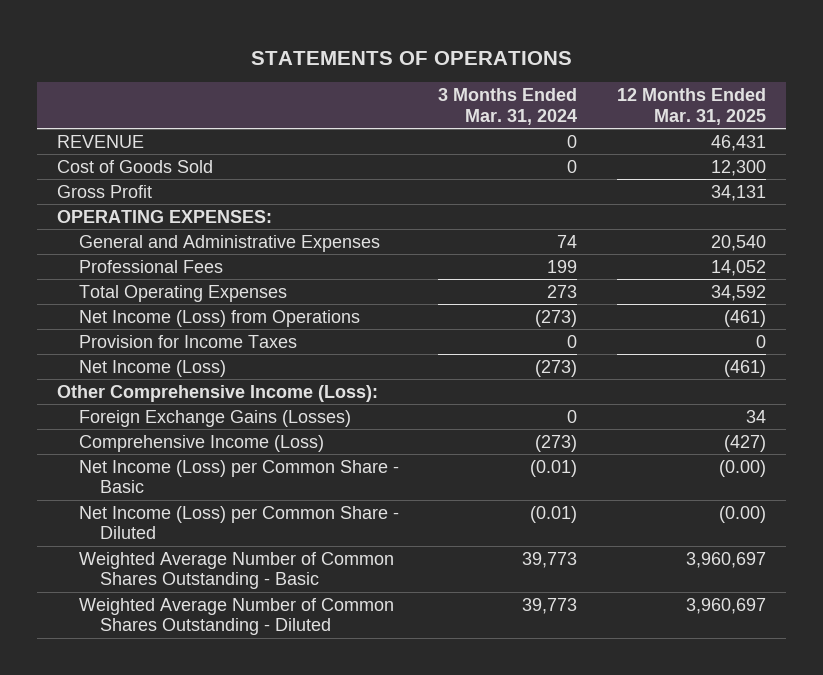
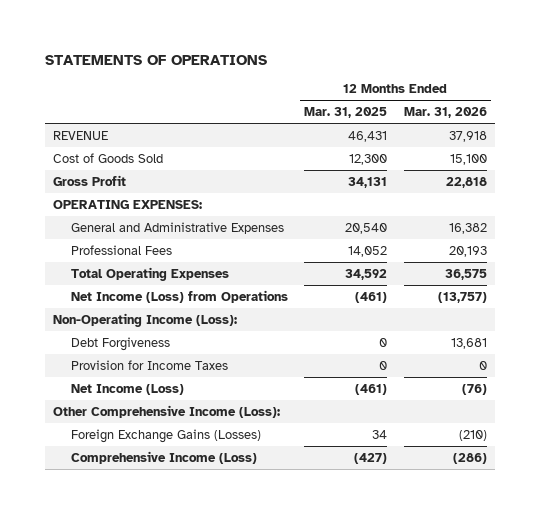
- | 3 Months Ended Mar. 31, 2024 | 12 Months Ended Mar. 31, 2025
+ | 12 Months Ended Mar. 31, 2025 | 12 Months Ended Mar. 31, 2026
+ Non-Operating Income (Loss):
+ Debt Forgiveness | 0 | 13,681
- Net Income (Loss) per Common Share - Basic | (0.01) | (0.00)
- Net Income (Loss) per Common Share - Diluted | (0.01) | (0.00)
- Weighted Average Number of Common Shares Outstanding - Basic | 39,773 | 3,960,697
- Weighted Average Number of Common Shares Outstanding - Diluted | 39,773 | 3,960,697

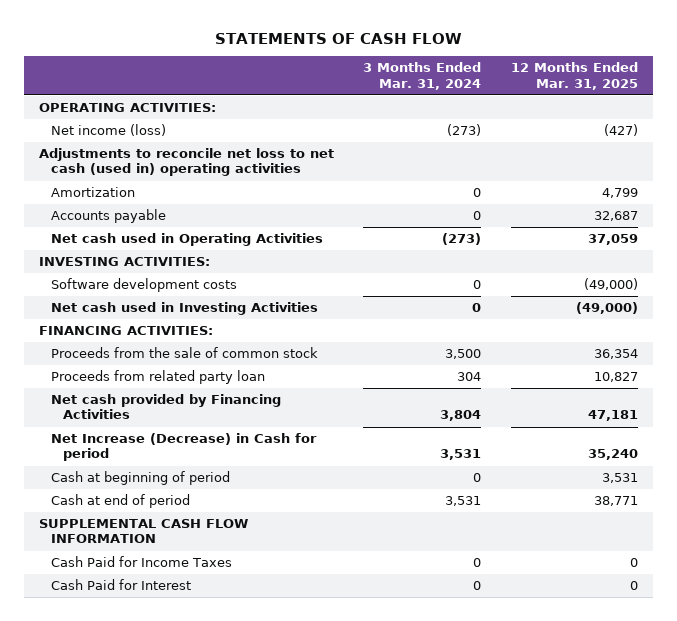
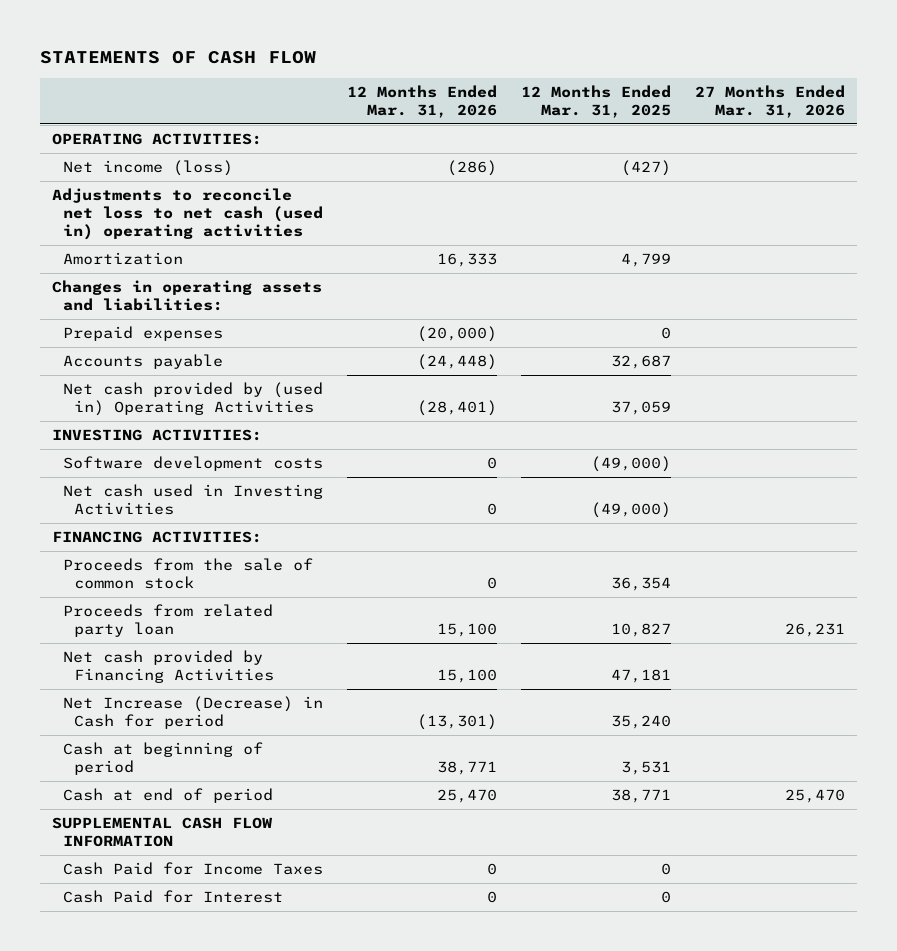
- | 3 Months Ended Mar. 31, 2024 | 12 Months Ended Mar. 31, 2025
+ | 12 Months Ended Mar. 31, 2026 | 12 Months Ended Mar. 31, 2025 | 27 Months Ended Mar. 31, 2026
+ Changes in operating assets and liabilities:
+ Prepaid expenses | (20,000) | 0 |
- Net cash used in Operating Activities | (273) | 37,059
+ Net cash provided by (used in) Operating Activities | (28,401) | 37,059 |

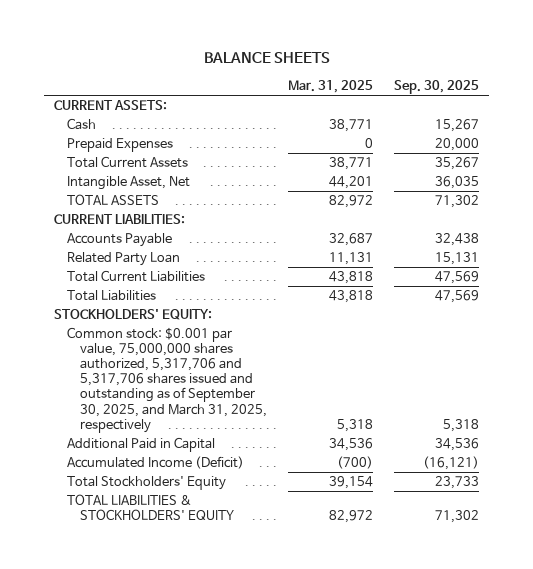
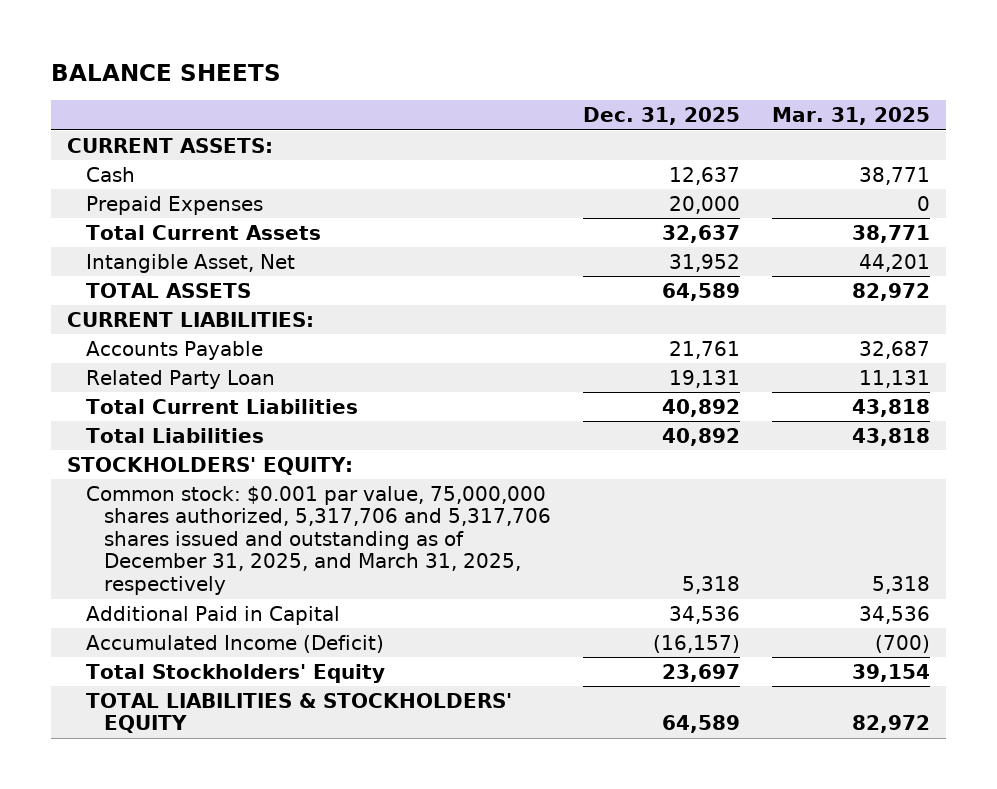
- | Mar. 31, 2025 | Sep. 30, 2025
+ | Dec. 31, 2025 | Mar. 31, 2025
- Common stock: $0.001 par value, 75,000,000 shares authorized, 5,317,706 and 5,317,706 shares issued and outstanding as of September 30, 2025, and March 31, 2025, respectively | 5,318 | 5,318
+ Common stock: $0.001 par value, 75,000,000 shares authorized, 5,317,706 and 5,317,706 shares issued and outstanding as of December 31, 2025, and March 31, 2025, respectively | 5,318 | 5,318

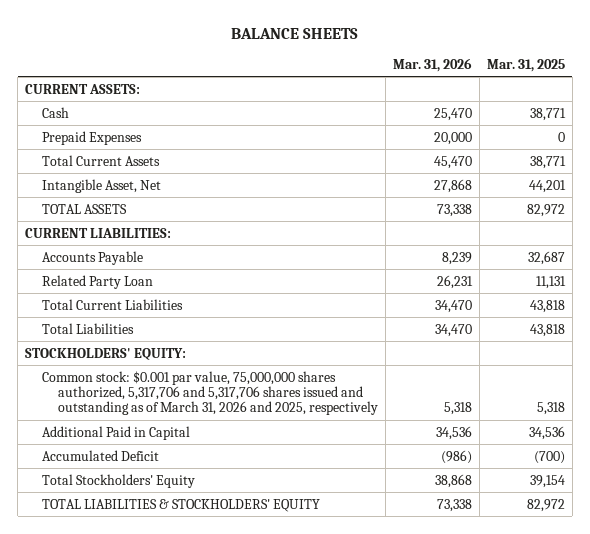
- | Dec. 31, 2025 | Mar. 31, 2025
+ | Mar. 31, 2026 | Mar. 31, 2025
- Common stock: $0.001 par value, 75,000,000 shares authorized, 5,317,706 and 5,317,706 shares issued and outstanding as of December 31, 2025, and March 31, 2025, respectively | 5,318 | 5,318
+ Common stock: $0.001 par value, 75,000,000 shares authorized, 5,317,706 and 5,317,706 shares issued and outstanding as of March 31, 2026 and 2025, respectively | 5,318 | 5,318
- Accumulated Income (Deficit) | (16,157) | (700)
+ Accumulated Deficit | (986) | (700)

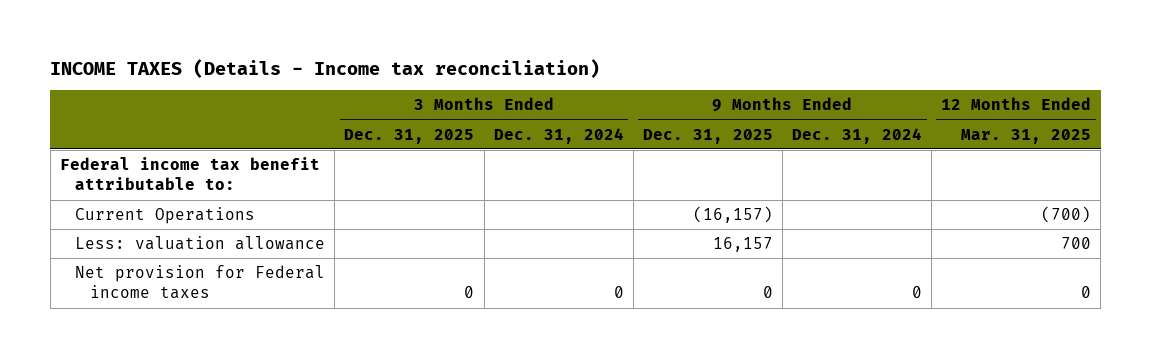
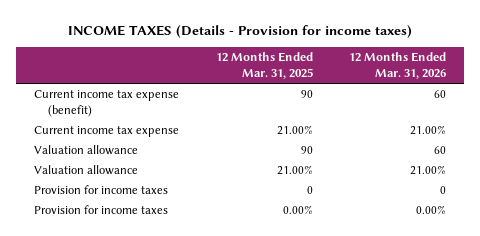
- INCOME TAXES (Details - Income tax reconciliation)
+ INCOME TAXES (Details - Provision for income taxes)
- | 3 Months Ended Dec. 31, 2025 | 3 Months Ended Dec. 31, 2024 | 9 Months Ended Dec. 31, 2025 | 9 Months Ended Dec. 31, 2024 | 12 Months Ended Mar. 31, 2025
+ | 12 Months Ended Mar. 31, 2025 | 12 Months Ended Mar. 31, 2026
- Federal income tax benefit attributable to:
- Current Operations | | | (16,157) | | (700)
- Less: valuation allowance | | | 16,157 | | 700
- Net provision for Federal income taxes | 0 | 0 | 0 | 0 | 0
+ Current income tax expense (benefit) | 90 | 60
+ Current income tax expense | 21.00% | 21.00%
+ Valuation allowance | 90 | 60
+ Valuation allowance | 21.00% | 21.00%
+ Provision for income taxes | 0 | 0
+ Provision for income taxes | 0.00% | 0.00%

